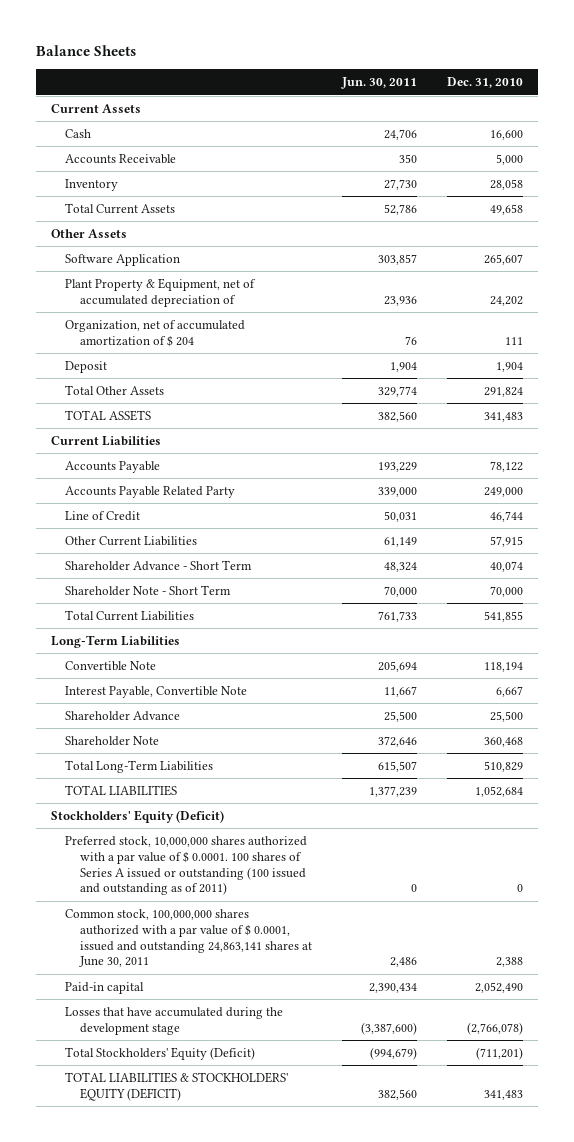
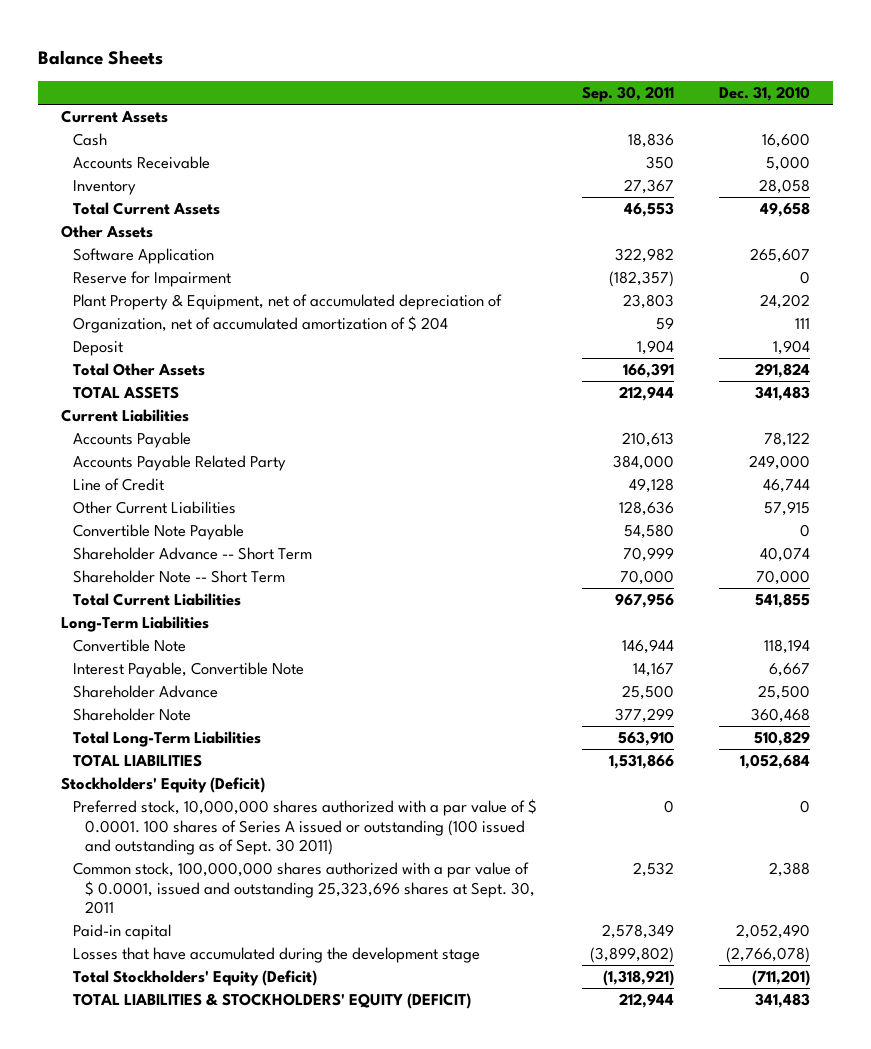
- | Jun. 30, 2011 | Dec. 31, 2010
+ | Sep. 30, 2011 | Dec. 31, 2010
+ Reserve for Impairment | (182,357) | 0
- Shareholder Advance - Short Term | 48,324 | 40,074
- Shareholder Note - Short Term | 70,000 | 70,000
+ Convertible Note Payable | 54,580 | 0
+ Shareholder Advance -- Short Term | 70,999 | 40,074
+ Shareholder Note -- Short Term | 70,000 | 70,000
- Preferred stock, 10,000,000 shares authorized with a par value of $ 0.0001. 100 shares of Series A issued or outstanding (100 issued and outstanding as of 2011) | 0 | 0
- Common stock, 100,000,000 shares authorized with a par value of $ 0.0001, issued and outstanding 24,863,141 shares at June 30, 2011 | 2,486 | 2,388
+ Preferred stock, 10,000,000 shares authorized with a par value of $ 0.0001. 100 shares of Series A issued or outstanding (100 issued and outstanding as of Sept. 30 2011) | 0 | 0
+ Common stock, 100,000,000 shares authorized with a par value of $ 0.0001, issued and outstanding 25,323,696 shares at Sept. 30, 2011 | 2,532 | 2,388

